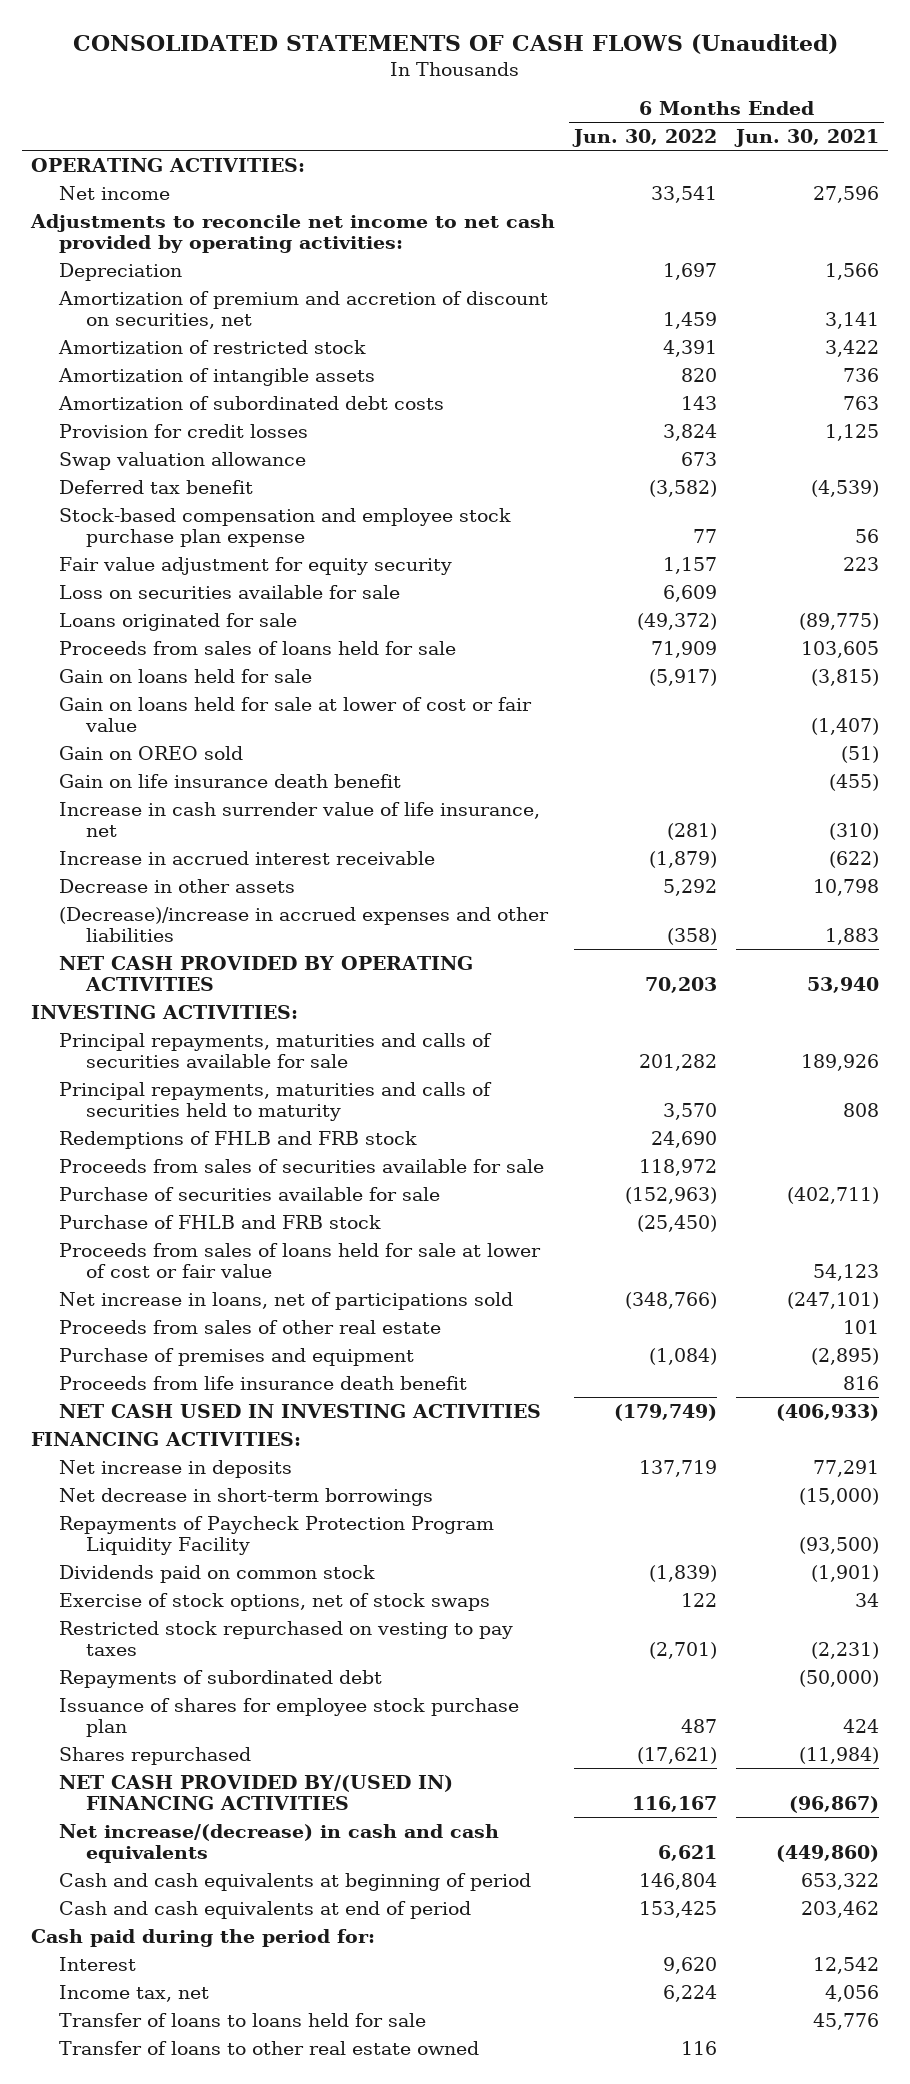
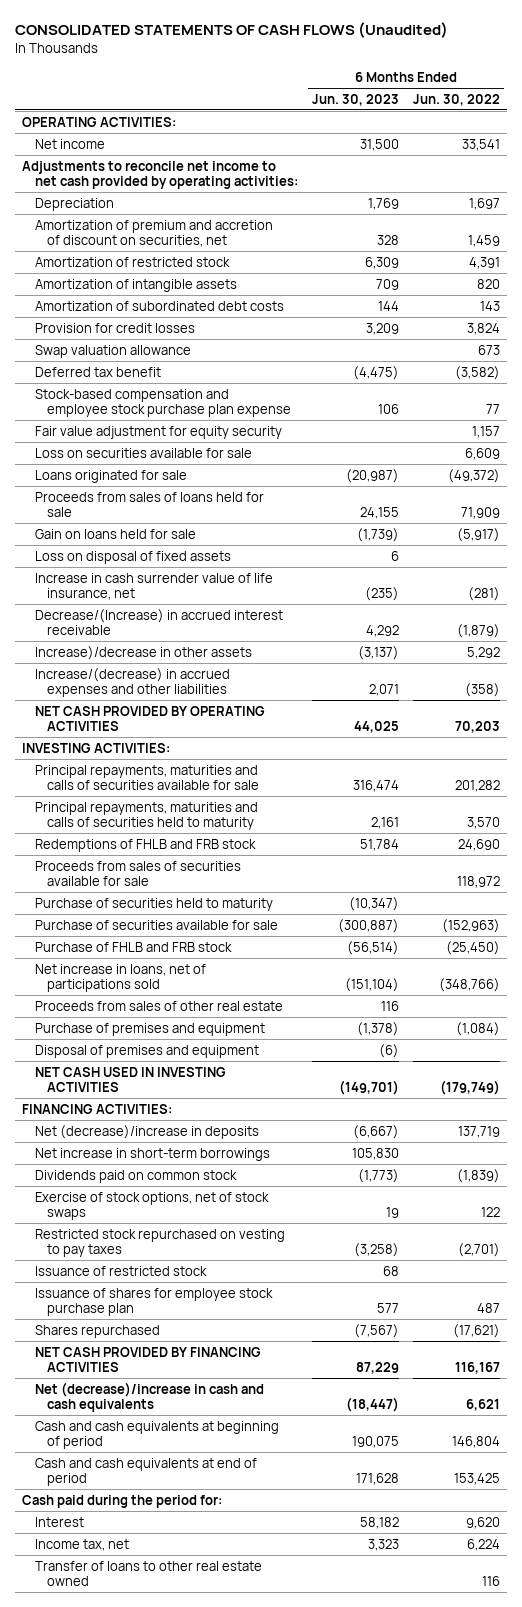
- | 6 Months Ended Jun. 30, 2022 | 6 Months Ended Jun. 30, 2021
+ | 6 Months Ended Jun. 30, 2023 | 6 Months Ended Jun. 30, 2022
- Gain on loans held for sale at lower of cost or fair value | | (1,407)
- Gain on OREO sold | | (51)
- Gain on life insurance death benefit | | (455)
+ Loss on disposal of fixed assets | 6 |
- Increase in accrued interest receivable | (1,879) | (622)
- Decrease in other assets | 5,292 | 10,798
- (Decrease)/increase in accrued expenses and other liabilities | (358) | 1,883
+ Decrease/(Increase) in accrued interest receivable | 4,292 | (1,879)
+ Increase)/decrease in other assets | (3,137) | 5,292
+ Increase/(decrease) in accrued expenses and other liabilities | 2,071 | (358)
+ Purchase of securities held to maturity | (10,347) |
- Proceeds from sales of loans held for sale at lower of cost or fair value | | 54,123
- Proceeds from life insurance death benefit | | 816
+ Disposal of premises and equipment | (6) |
- Net increase in deposits | 137,719 | 77,291
- Net decrease in short-term borrowings | | (15,000)
- Repayments of Paycheck Protection Program Liquidity Facility | | (93,500)
+ Net (decrease)/increase in deposits | (6,667) | 137,719
+ Net increase in short-term borrowings | 105,830 |
- Repayments of subordinated debt | | (50,000)
+ Issuance of restricted stock | 68 |
- NET CASH PROVIDED BY/(USED IN) FINANCING ACTIVITIES | 116,167 | (96,867)
- Net increase/(decrease) in cash and cash equivalents | 6,621 | (449,860)
+ NET CASH PROVIDED BY FINANCING ACTIVITIES | 87,229 | 116,167
+ Net (decrease)/increase in cash and cash equivalents | (18,447) | 6,621
- Transfer of loans to loans held for sale | | 45,776

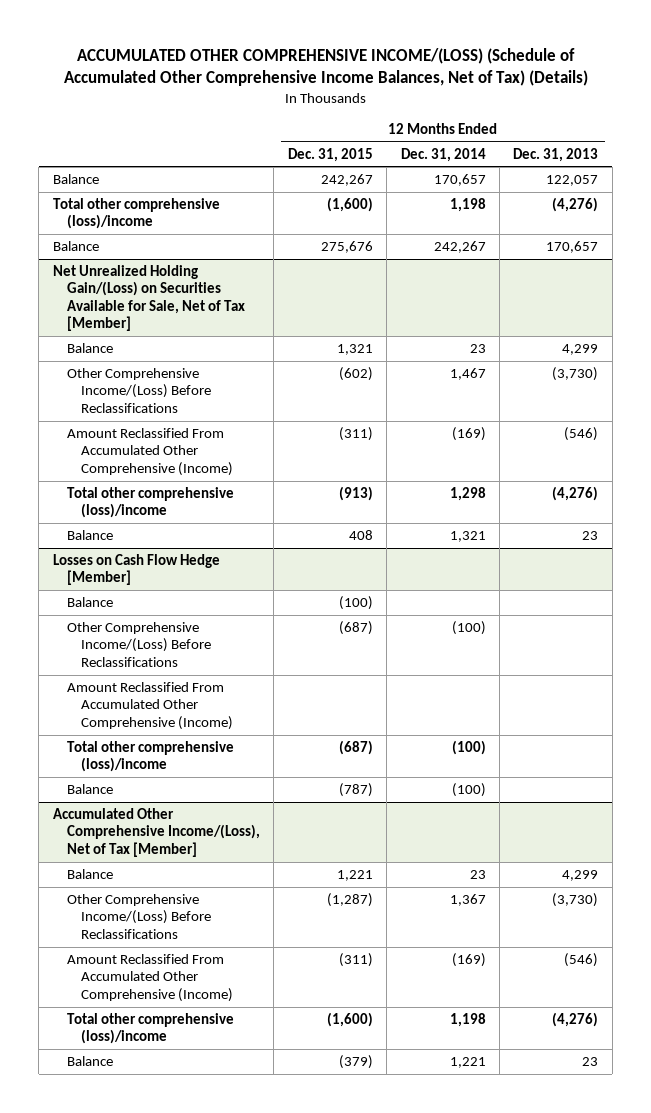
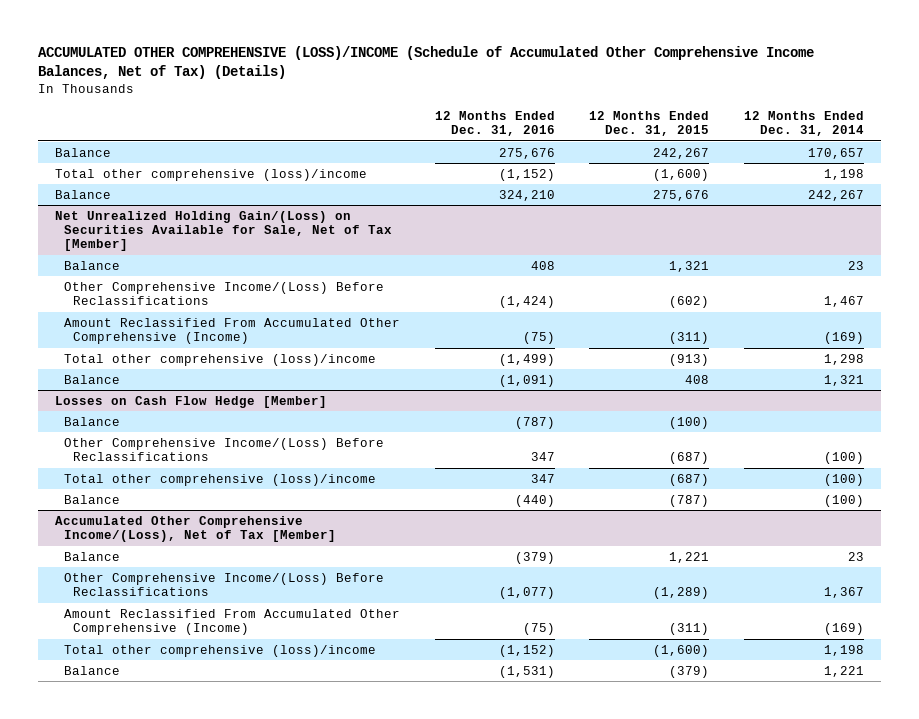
- ACCUMULATED OTHER COMPREHENSIVE INCOME/(LOSS) (Schedule of Accumulated Other Comprehensive Income Balances, Net of Tax) (Details)
+ ACCUMULATED OTHER COMPREHENSIVE (LOSS)/INCOME (Schedule of Accumulated Other Comprehensive Income Balances, Net of Tax) (Details)
- | 12 Months Ended Dec. 31, 2015 | 12 Months Ended Dec. 31, 2014 | 12 Months Ended Dec. 31, 2013
+ | 12 Months Ended Dec. 31, 2016 | 12 Months Ended Dec. 31, 2015 | 12 Months Ended Dec. 31, 2014
@ Losses on Cash Flow Hedge [Member]
- Amount Reclassified From Accumulated Other Comprehensive (Income)
@ Accumulated Other Comprehensive Income/(Loss), Net of Tax [Member]
- Other Comprehensive Income/(Loss) Before Reclassifications | (1,287) | 1,367 | (3,730)
+ Other Comprehensive Income/(Loss) Before Reclassifications | (1,077) | (1,289) | 1,367

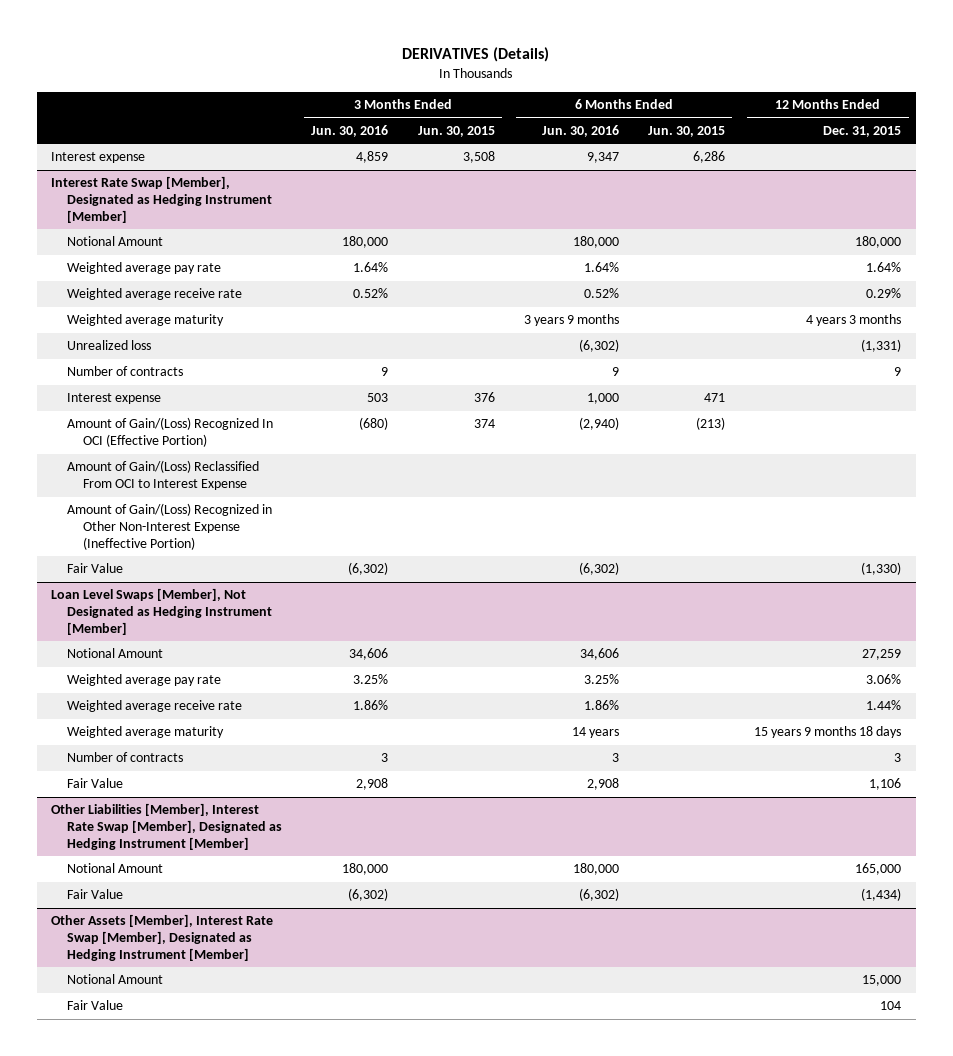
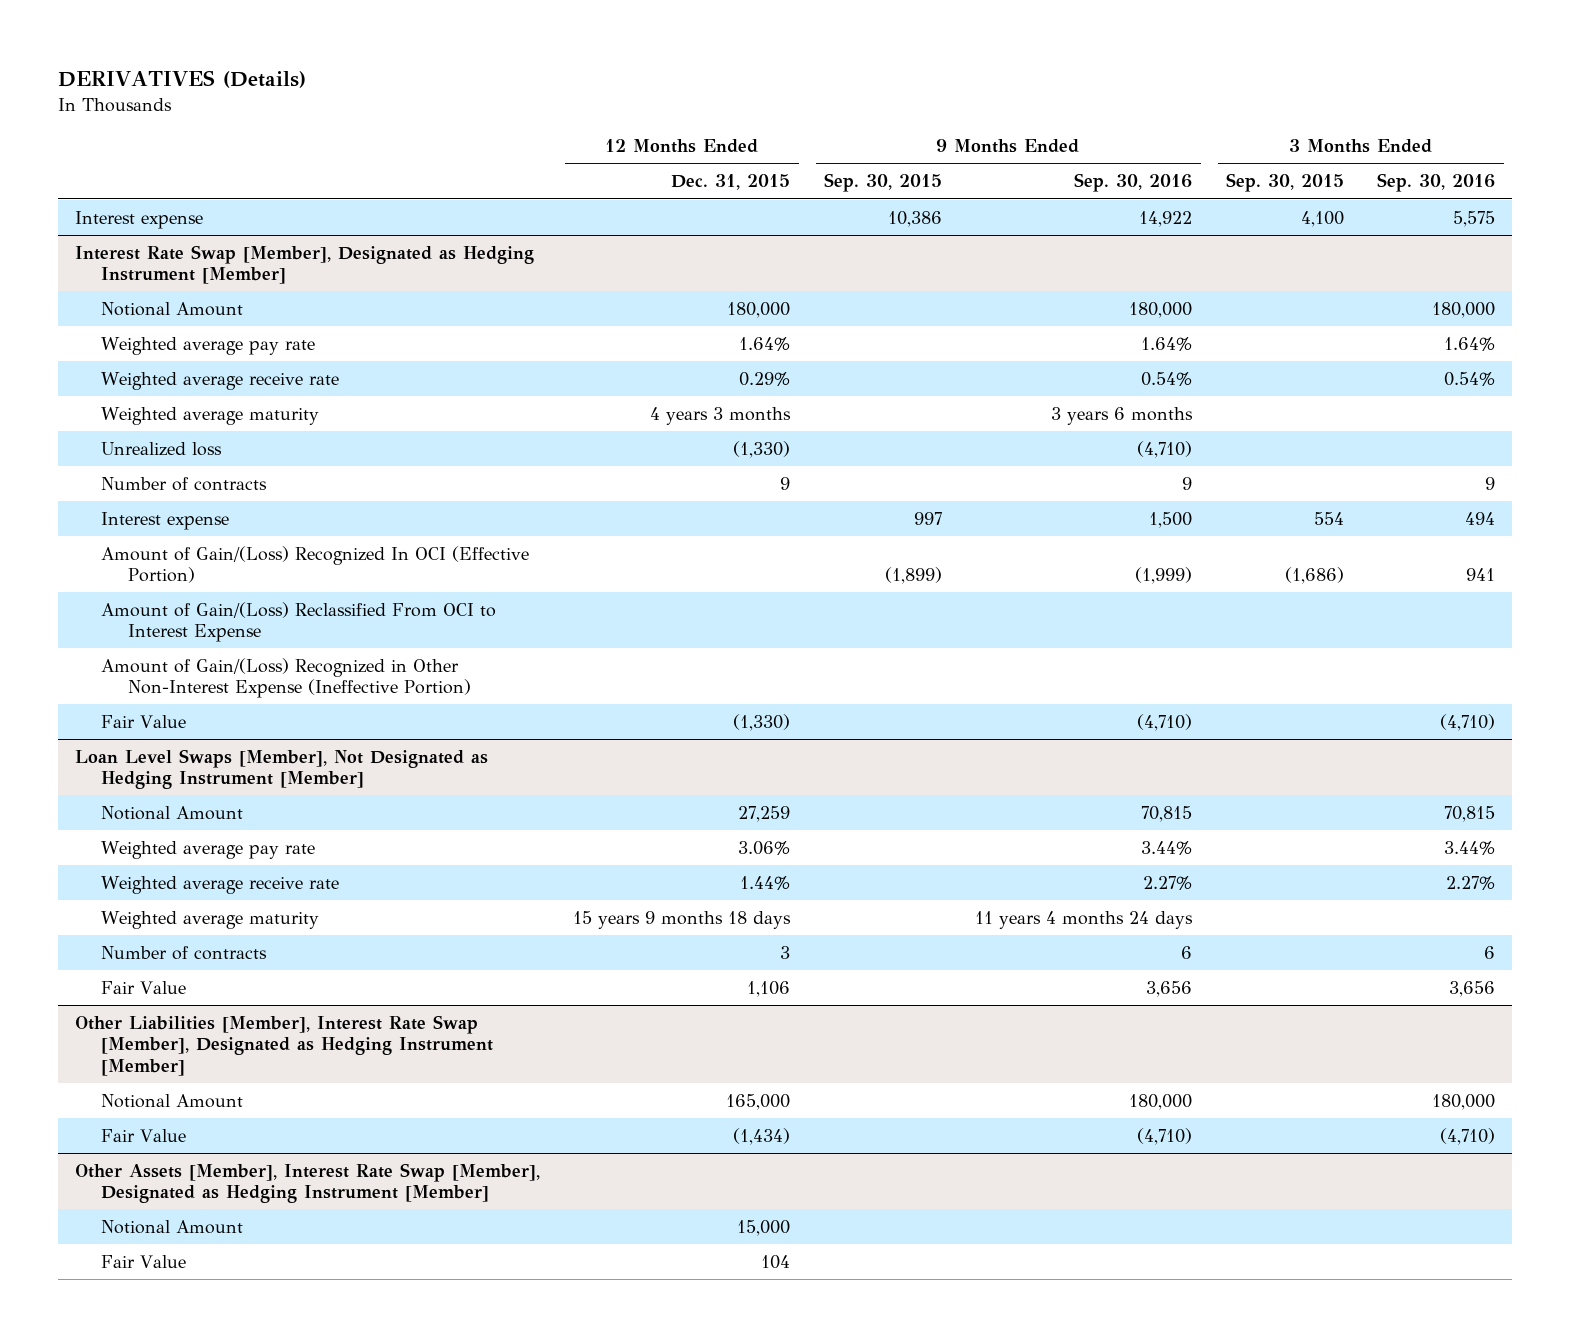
- | 3 Months Ended Jun. 30, 2016 | 3 Months Ended Jun. 30, 2015 | 6 Months Ended Jun. 30, 2016 | 6 Months Ended Jun. 30, 2015 | 12 Months Ended Dec. 31, 2015
+ | 12 Months Ended Dec. 31, 2015 | 9 Months Ended Sep. 30, 2015 | 9 Months Ended Sep. 30, 2016 | 3 Months Ended Sep. 30, 2015 | 3 Months Ended Sep. 30, 2016
@ Interest Rate Swap [Member], Designated as Hedging Instrument [Member]
- Unrealized loss | | | (6,302) | | (1,331)
+ Unrealized loss | (1,330) | | (4,710) | |

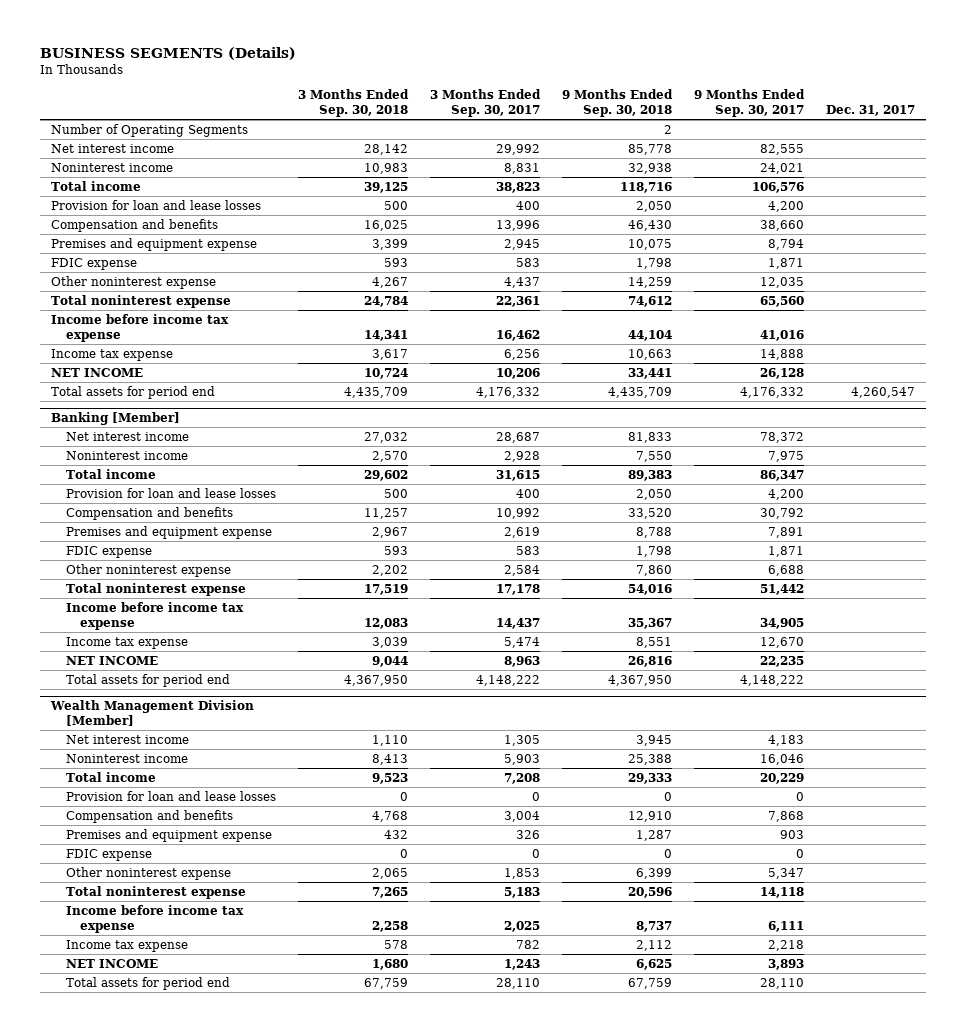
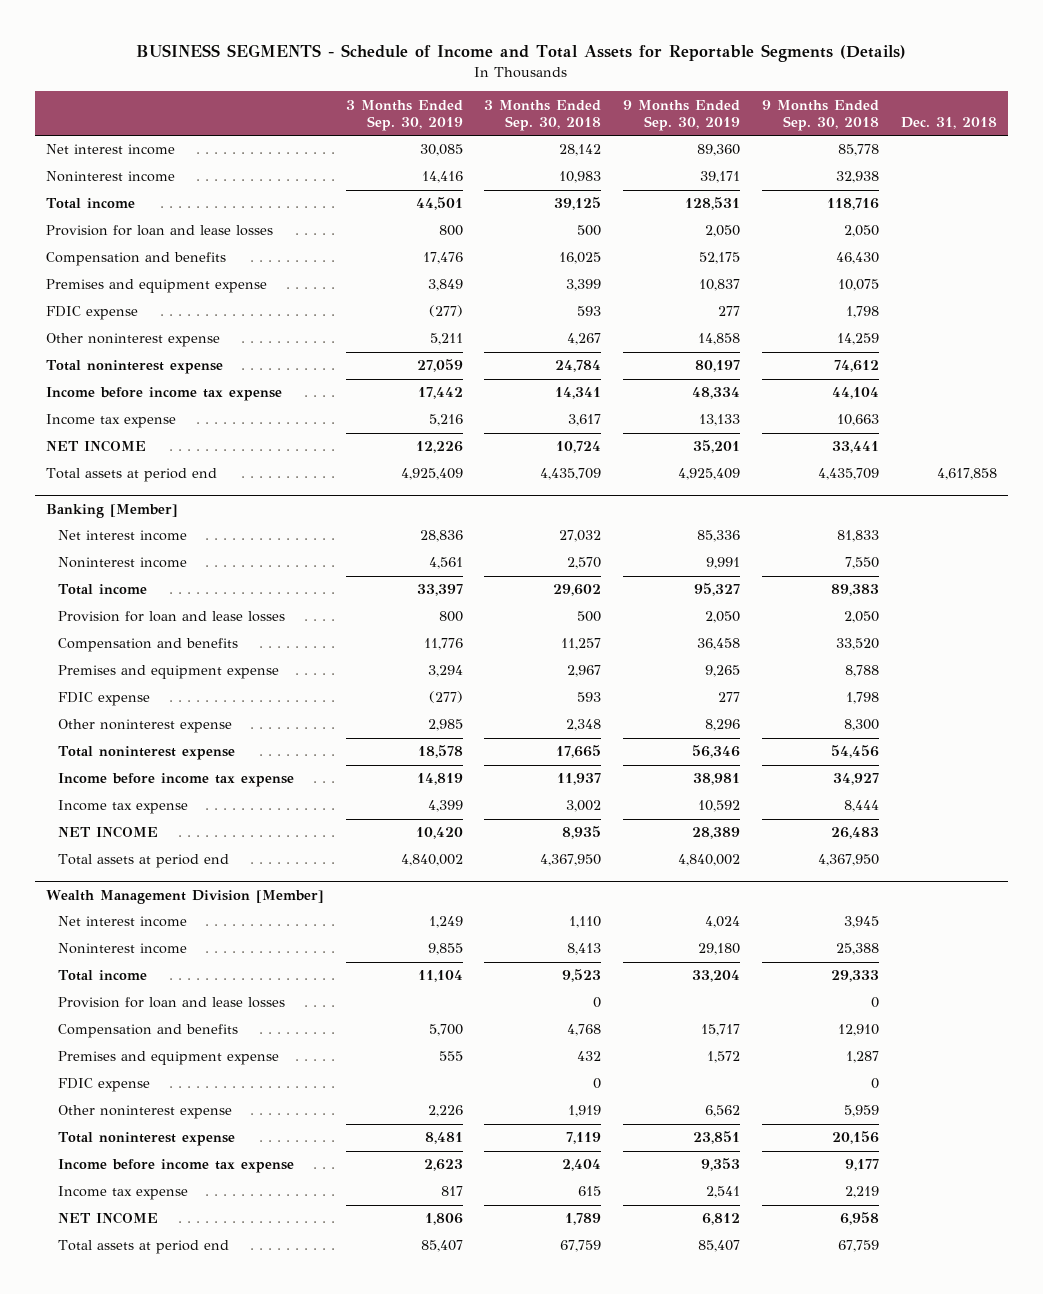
- BUSINESS SEGMENTS (Details)
+ BUSINESS SEGMENTS - Schedule of Income and Total Assets for Reportable Segments (Details)
- | 3 Months Ended Sep. 30, 2018 | 3 Months Ended Sep. 30, 2017 | 9 Months Ended Sep. 30, 2018 | 9 Months Ended Sep. 30, 2017 | Dec. 31, 2017
+ | 3 Months Ended Sep. 30, 2019 | 3 Months Ended Sep. 30, 2018 | 9 Months Ended Sep. 30, 2019 | 9 Months Ended Sep. 30, 2018 | Dec. 31, 2018
- Number of Operating Segments | | | 2 | |
- Total assets for period end | 4,435,709 | 4,176,332 | 4,435,709 | 4,176,332 | 4,260,547
+ Total assets at period end | 4,925,409 | 4,435,709 | 4,925,409 | 4,435,709 | 4,617,858
@ Banking [Member]
- Other noninterest expense | 2,202 | 2,584 | 7,860 | 6,688 |
- Total noninterest expense | 17,519 | 17,178 | 54,016 | 51,442 |
- Income before income tax expense | 12,083 | 14,437 | 35,367 | 34,905 |
- Income tax expense | 3,039 | 5,474 | 8,551 | 12,670 |
- NET INCOME | 9,044 | 8,963 | 26,816 | 22,235 |
- Total assets for period end | 4,367,950 | 4,148,222 | 4,367,950 | 4,148,222 |
+ Other noninterest expense | 2,985 | 2,348 | 8,296 | 8,300 |
+ Total noninterest expense | 18,578 | 17,665 | 56,346 | 54,456 |
+ Income before income tax expense | 14,819 | 11,937 | 38,981 | 34,927 |
+ Income tax expense | 4,399 | 3,002 | 10,592 | 8,444 |
+ NET INCOME | 10,420 | 8,935 | 28,389 | 26,483 |
+ Total assets at period end | 4,840,002 | 4,367,950 | 4,840,002 | 4,367,950 |
@ Wealth Management Division [Member]
- Other noninterest expense | 2,065 | 1,853 | 6,399 | 5,347 |
- Total noninterest expense | 7,265 | 5,183 | 20,596 | 14,118 |
- Income before income tax expense | 2,258 | 2,025 | 8,737 | 6,111 |
- Income tax expense | 578 | 782 | 2,112 | 2,218 |
- NET INCOME | 1,680 | 1,243 | 6,625 | 3,893 |
- Total assets for period end | 67,759 | 28,110 | 67,759 | 28,110 |
+ Other noninterest expense | 2,226 | 1,919 | 6,562 | 5,959 |
+ Total noninterest expense | 8,481 | 7,119 | 23,851 | 20,156 |
+ Income before income tax expense | 2,623 | 2,404 | 9,353 | 9,177 |
+ Income tax expense | 817 | 615 | 2,541 | 2,219 |
+ NET INCOME | 1,806 | 1,789 | 6,812 | 6,958 |
+ Total assets at period end | 85,407 | 67,759 | 85,407 | 67,759 |

